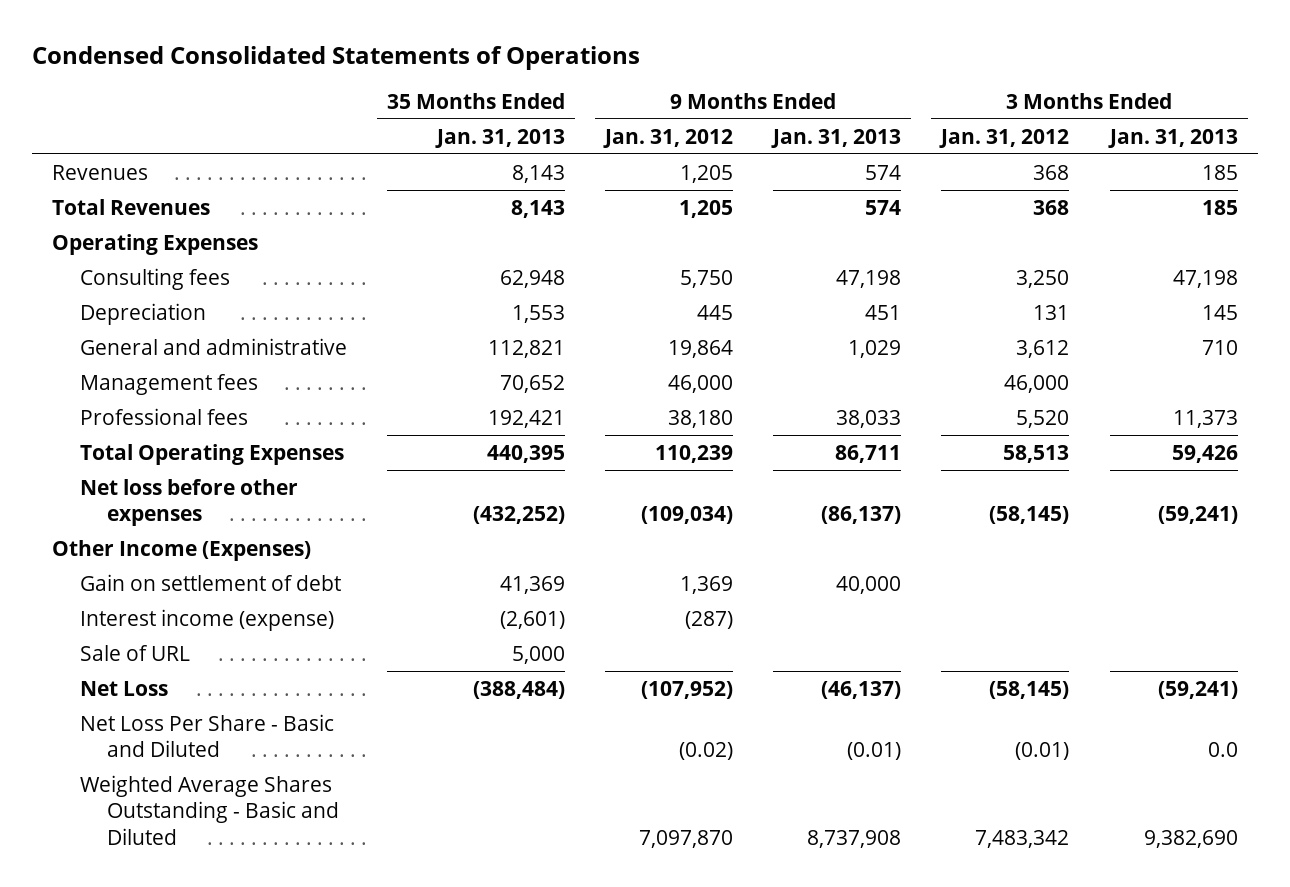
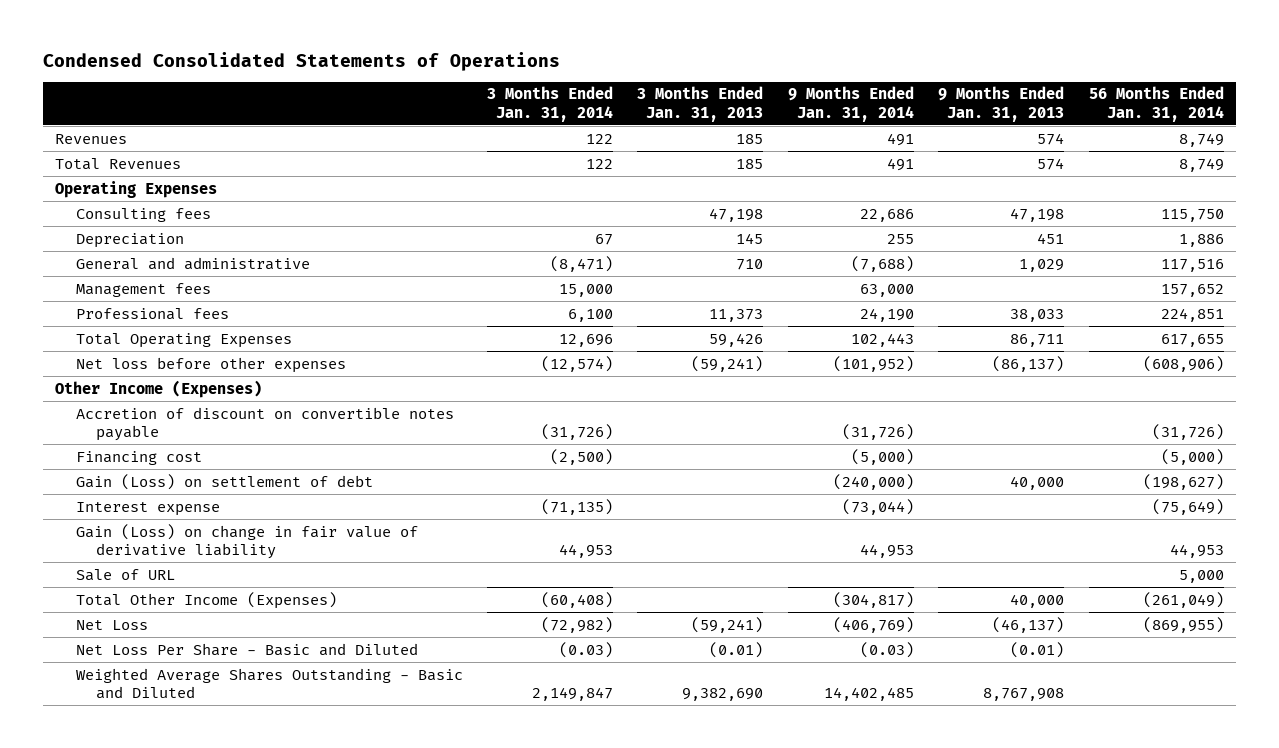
- | 35 Months Ended Jan. 31, 2013 | 9 Months Ended Jan. 31, 2012 | 9 Months Ended Jan. 31, 2013 | 3 Months Ended Jan. 31, 2012 | 3 Months Ended Jan. 31, 2013
+ | 3 Months Ended Jan. 31, 2014 | 3 Months Ended Jan. 31, 2013 | 9 Months Ended Jan. 31, 2014 | 9 Months Ended Jan. 31, 2013 | 56 Months Ended Jan. 31, 2014
- Gain on settlement of debt | 41,369 | 1,369 | 40,000 | |
- Interest income (expense) | (2,601) | (287) | | |
+ Accretion of discount on convertible notes payable | (31,726) | | (31,726) | | (31,726)
+ Financing cost | (2,500) | | (5,000) | | (5,000)
+ Gain (Loss) on settlement of debt | | | (240,000) | 40,000 | (198,627)
+ Interest expense | (71,135) | | (73,044) | | (75,649)
+ Gain (Loss) on change in fair value of derivative liability | 44,953 | | 44,953 | | 44,953
+ Total Other Income (Expenses) | (60,408) | | (304,817) | 40,000 | (261,049)
- Net Loss Per Share - Basic and Diluted | | (0.02) | (0.01) | (0.01) | 0.0
- Weighted Average Shares Outstanding - Basic and Diluted | | 7,097,870 | 8,737,908 | 7,483,342 | 9,382,690
+ Net Loss Per Share - Basic and Diluted | (0.03) | (0.01) | (0.03) | (0.01) |
+ Weighted Average Shares Outstanding - Basic and Diluted | 2,149,847 | 9,382,690 | 14,402,485 | 8,767,908 |

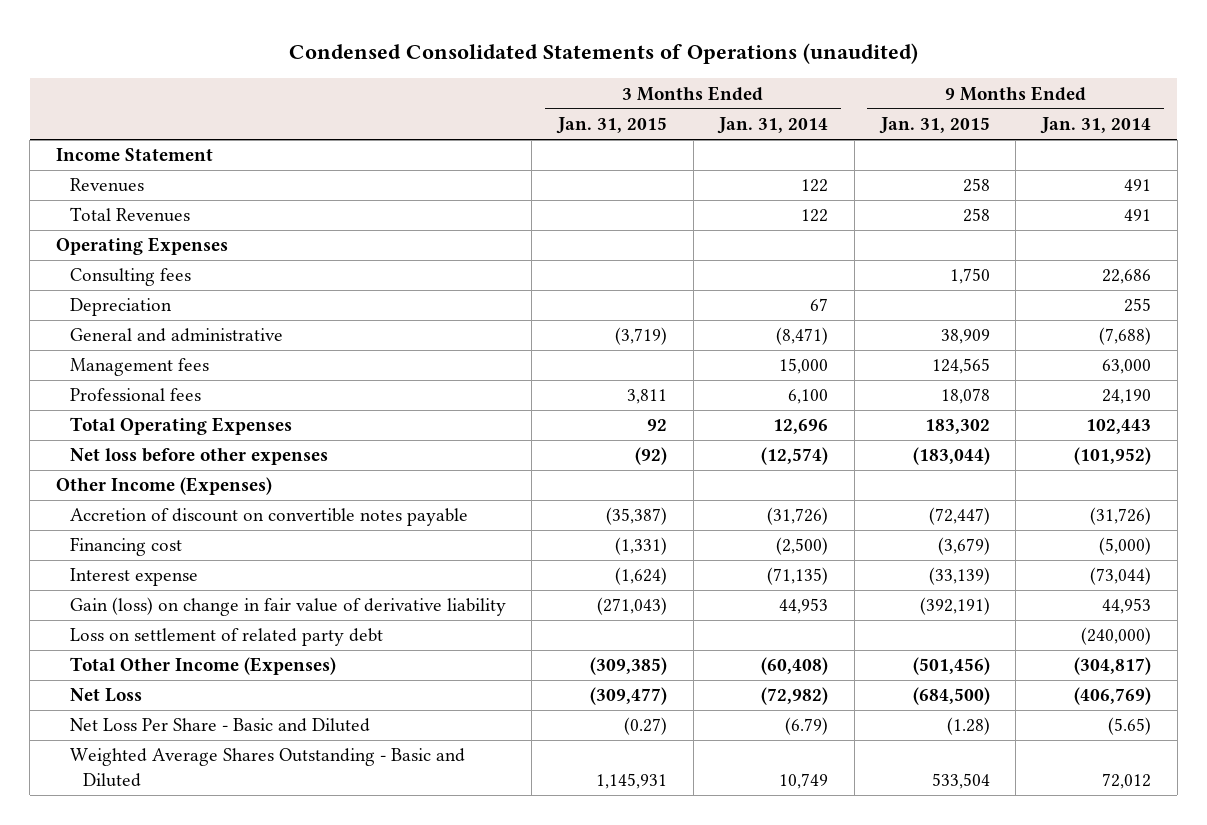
- Condensed Consolidated Statements of Operations
+ Condensed Consolidated Statements of Operations (unaudited)
- | 3 Months Ended Jan. 31, 2014 | 3 Months Ended Jan. 31, 2013 | 9 Months Ended Jan. 31, 2014 | 9 Months Ended Jan. 31, 2013 | 56 Months Ended Jan. 31, 2014
+ | 3 Months Ended Jan. 31, 2015 | 3 Months Ended Jan. 31, 2014 | 9 Months Ended Jan. 31, 2015 | 9 Months Ended Jan. 31, 2014
+ Income Statement
- Gain (Loss) on settlement of debt | | | (240,000) | 40,000 | (198,627)
- Gain (Loss) on change in fair value of derivative liability | 44,953 | | 44,953 | | 44,953
- Sale of URL | | | | | 5,000
+ Gain (loss) on change in fair value of derivative liability | (271,043) | 44,953 | (392,191) | 44,953
+ Loss on settlement of related party debt | | | | (240,000)
- Net Loss Per Share - Basic and Diluted | (0.03) | (0.01) | (0.03) | (0.01) |
- Weighted Average Shares Outstanding - Basic and Diluted | 2,149,847 | 9,382,690 | 14,402,485 | 8,767,908 |
+ Net Loss Per Share - Basic and Diluted | (0.27) | (6.79) | (1.28) | (5.65)
+ Weighted Average Shares Outstanding - Basic and Diluted | 1,145,931 | 10,749 | 533,504 | 72,012

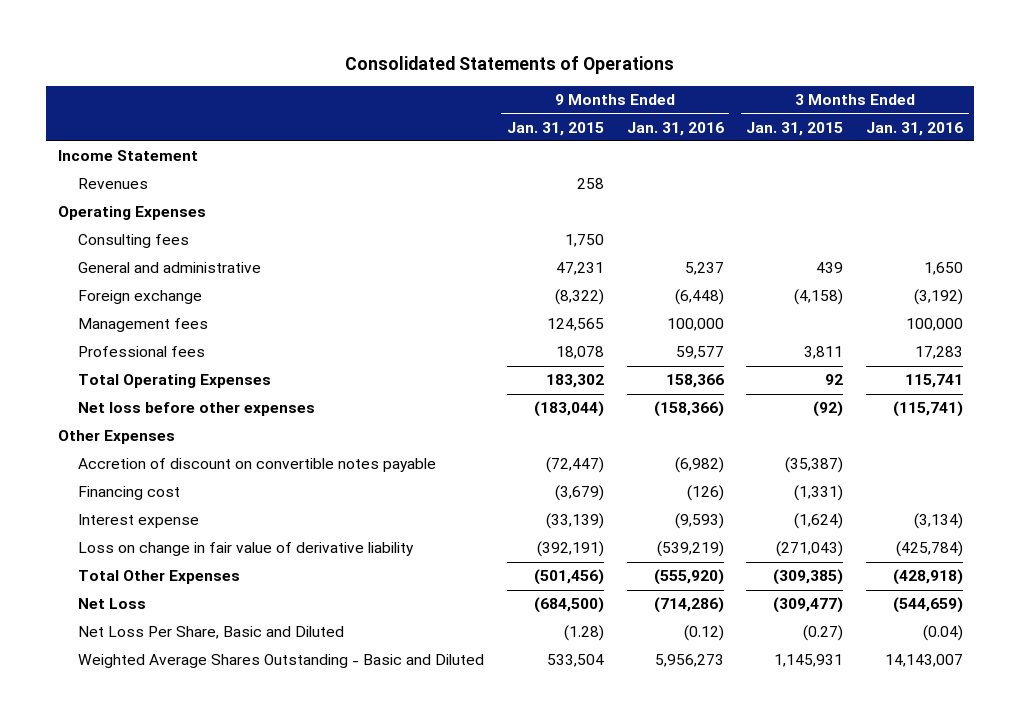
- Condensed Consolidated Statements of Operations (unaudited)
+ Consolidated Statements of Operations
- | 3 Months Ended Jan. 31, 2015 | 3 Months Ended Jan. 31, 2014 | 9 Months Ended Jan. 31, 2015 | 9 Months Ended Jan. 31, 2014
+ | 9 Months Ended Jan. 31, 2015 | 9 Months Ended Jan. 31, 2016 | 3 Months Ended Jan. 31, 2015 | 3 Months Ended Jan. 31, 2016
- Total Revenues | | 122 | 258 | 491
- Depreciation | | 67 | | 255
- General and administrative | (3,719) | (8,471) | 38,909 | (7,688)
+ General and administrative | 47,231 | 5,237 | 439 | 1,650
+ Foreign exchange | (8,322) | (6,448) | (4,158) | (3,192)
- Other Income (Expenses)
+ Other Expenses
- Gain (loss) on change in fair value of derivative liability | (271,043) | 44,953 | (392,191) | 44,953
- Loss on settlement of related party debt | | | | (240,000)
- Total Other Income (Expenses) | (309,385) | (60,408) | (501,456) | (304,817)
+ Loss on change in fair value of derivative liability | (392,191) | (539,219) | (271,043) | (425,784)
+ Total Other Expenses | (501,456) | (555,920) | (309,385) | (428,918)
- Net Loss Per Share - Basic and Diluted | (0.27) | (6.79) | (1.28) | (5.65)
+ Net Loss Per Share, Basic and Diluted | (1.28) | (0.12) | (0.27) | (0.04)

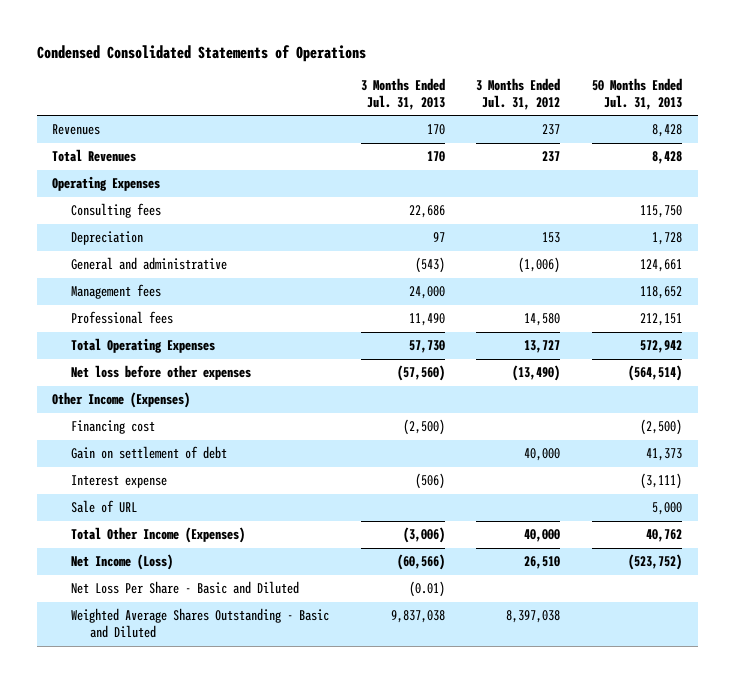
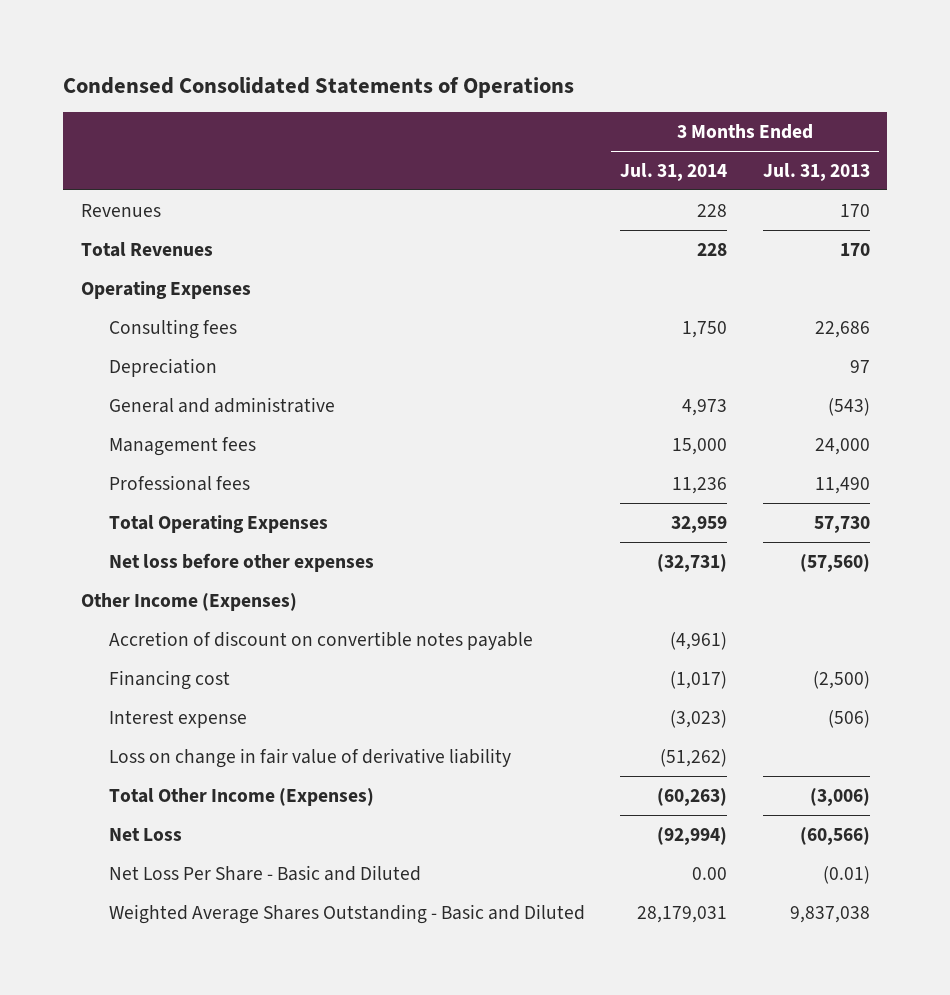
- | 3 Months Ended Jul. 31, 2013 | 3 Months Ended Jul. 31, 2012 | 50 Months Ended Jul. 31, 2013
+ | 3 Months Ended Jul. 31, 2014 | 3 Months Ended Jul. 31, 2013
+ Accretion of discount on convertible notes payable | (4,961) |
- Gain on settlement of debt | | 40,000 | 41,373
- Sale of URL | | | 5,000
+ Loss on change in fair value of derivative liability | (51,262) |
- Net Income (Loss) | (60,566) | 26,510 | (523,752)
+ Net Loss | (92,994) | (60,566)

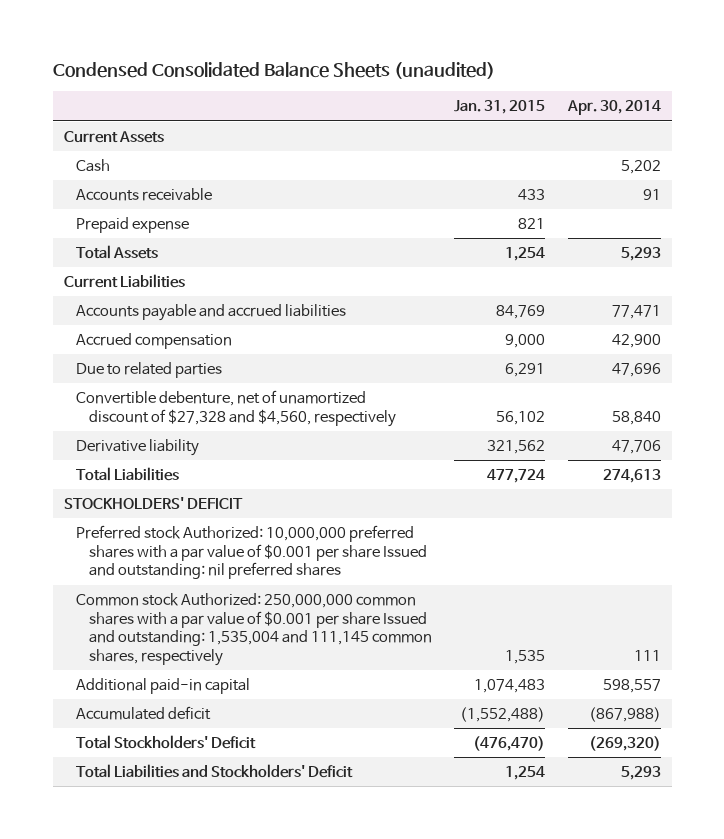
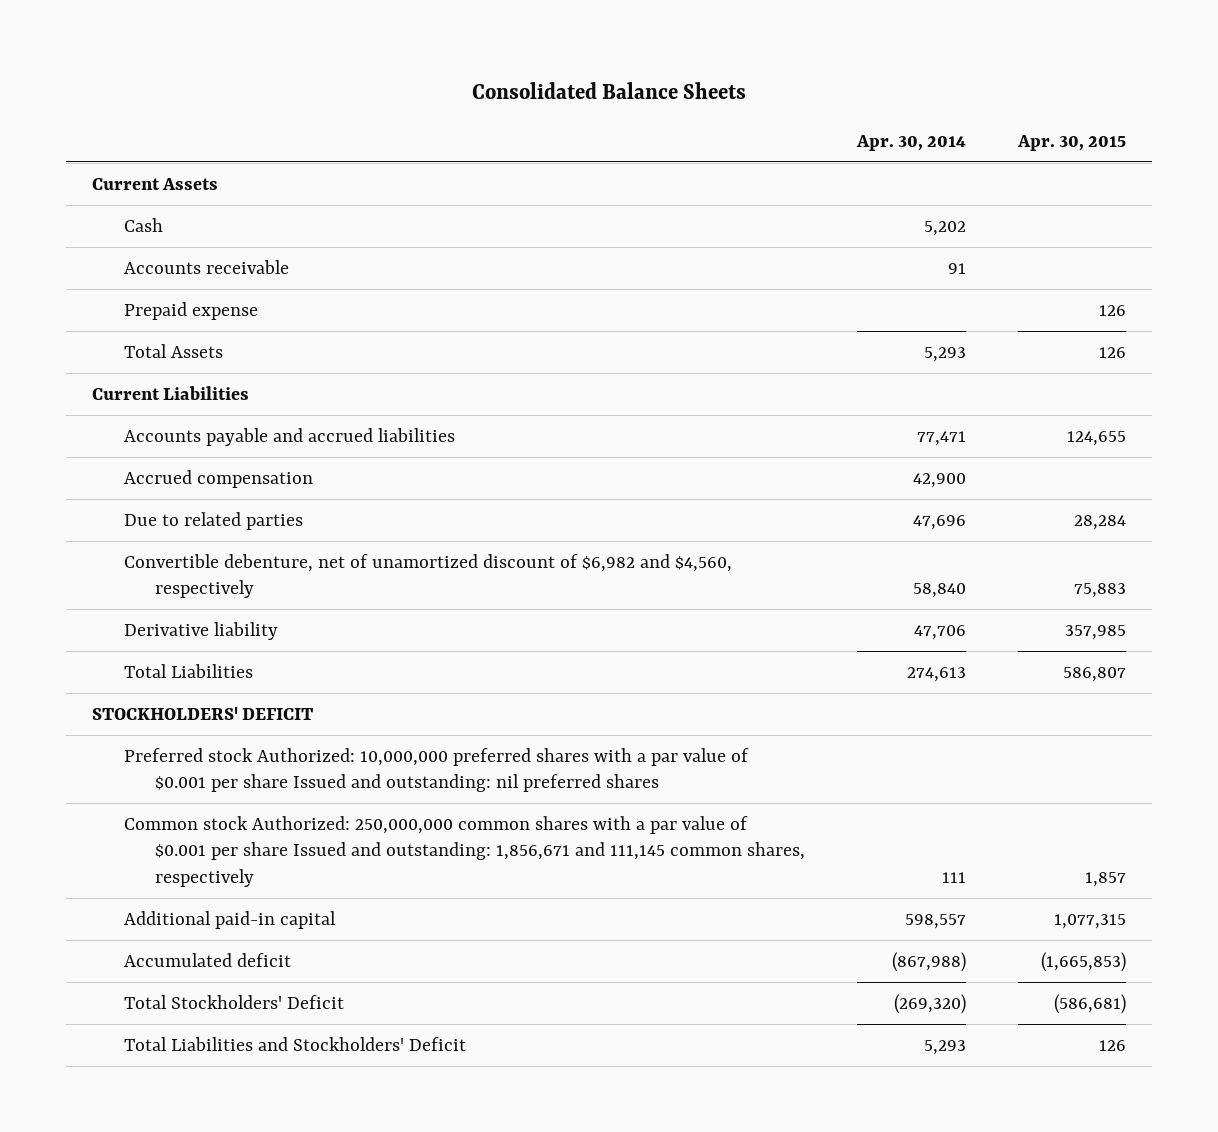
- Condensed Consolidated Balance Sheets (unaudited)
+ Consolidated Balance Sheets
- | Jan. 31, 2015 | Apr. 30, 2014
+ | Apr. 30, 2014 | Apr. 30, 2015
- Convertible debenture, net of unamortized discount of $27,328 and $4,560, respectively | 56,102 | 58,840
+ Convertible debenture, net of unamortized discount of $6,982 and $4,560, respectively | 58,840 | 75,883
- Common stock Authorized: 250,000,000 common shares with a par value of $0.001 per share Issued and outstanding: 1,535,004 and 111,145 common shares, respectively | 1,535 | 111
+ Common stock Authorized: 250,000,000 common shares with a par value of $0.001 per share Issued and outstanding: 1,856,671 and 111,145 common shares, respectively | 111 | 1,857

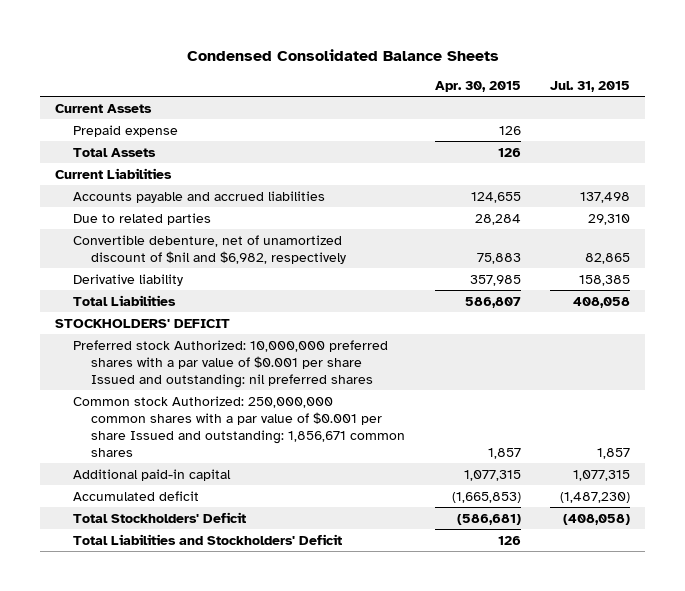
- Consolidated Balance Sheets
+ Condensed Consolidated Balance Sheets
- | Apr. 30, 2014 | Apr. 30, 2015
+ | Apr. 30, 2015 | Jul. 31, 2015
- Cash | 5,202 |
- Accounts receivable | 91 |
- Accrued compensation | 42,900 |
- Convertible debenture, net of unamortized discount of $6,982 and $4,560, respectively | 58,840 | 75,883
+ Convertible debenture, net of unamortized discount of $nil and $6,982, respectively | 75,883 | 82,865
- Common stock Authorized: 250,000,000 common shares with a par value of $0.001 per share Issued and outstanding: 1,856,671 and 111,145 common shares, respectively | 111 | 1,857
+ Common stock Authorized: 250,000,000 common shares with a par value of $0.001 per share Issued and outstanding: 1,856,671 common shares | 1,857 | 1,857

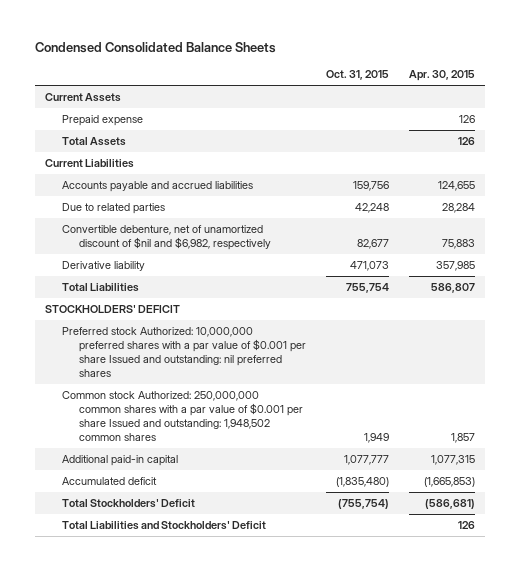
- | Apr. 30, 2015 | Jul. 31, 2015
+ | Oct. 31, 2015 | Apr. 30, 2015
- Common stock Authorized: 250,000,000 common shares with a par value of $0.001 per share Issued and outstanding: 1,856,671 common shares | 1,857 | 1,857
+ Common stock Authorized: 250,000,000 common shares with a par value of $0.001 per share Issued and outstanding: 1,948,502 common shares | 1,949 | 1,857

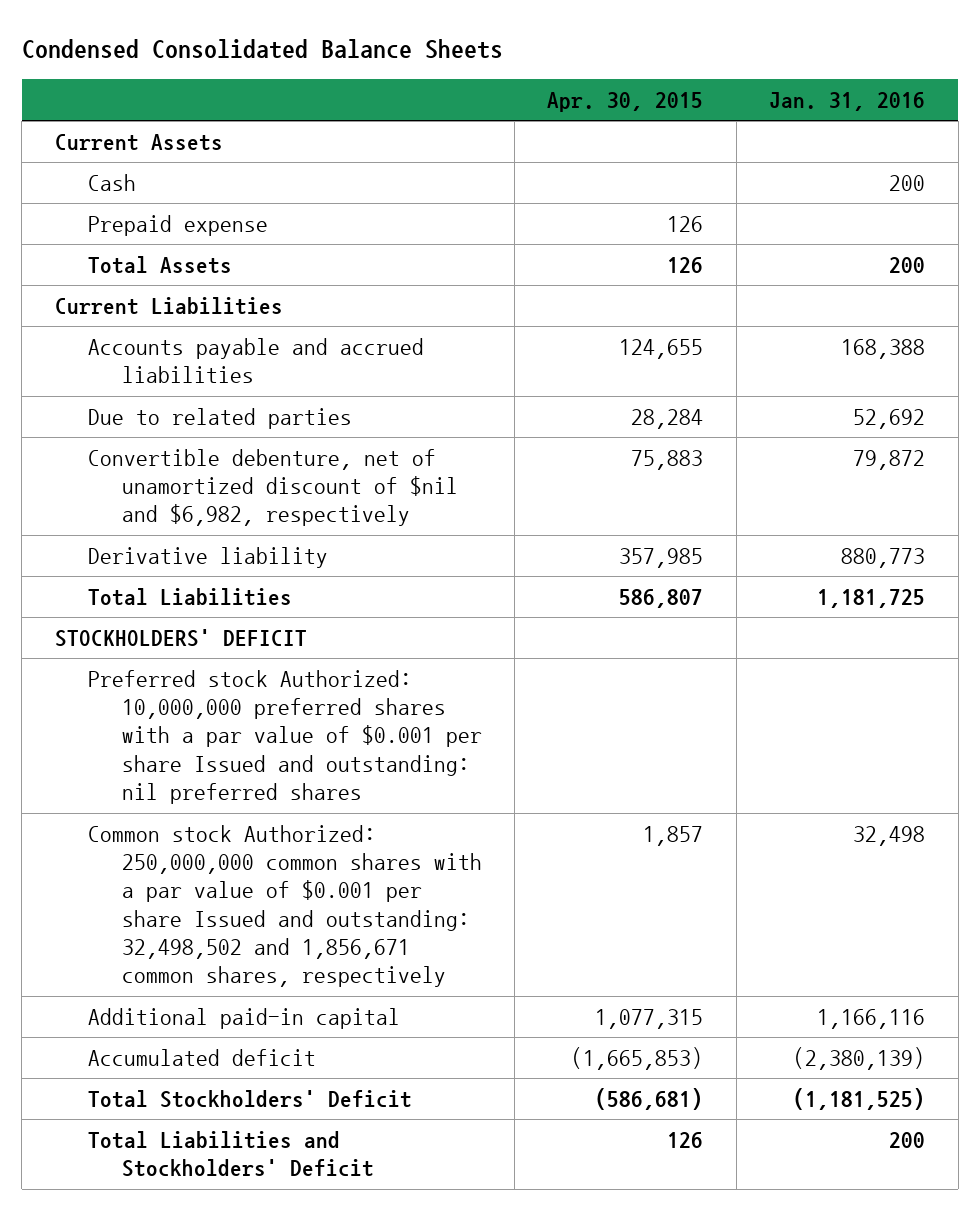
- | Oct. 31, 2015 | Apr. 30, 2015
+ | Apr. 30, 2015 | Jan. 31, 2016
+ Cash | | 200
- Common stock Authorized: 250,000,000 common shares with a par value of $0.001 per share Issued and outstanding: 1,948,502 common shares | 1,949 | 1,857
+ Common stock Authorized: 250,000,000 common shares with a par value of $0.001 per share Issued and outstanding: 32,498,502 and 1,856,671 common shares, respectively | 1,857 | 32,498

